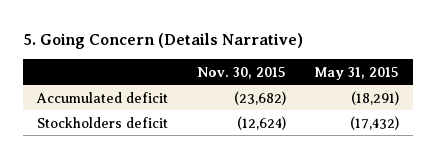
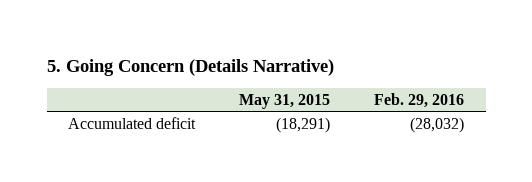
- | Nov. 30, 2015 | May 31, 2015
+ | May 31, 2015 | Feb. 29, 2016
- Stockholders deficit | (12,624) | (17,432)

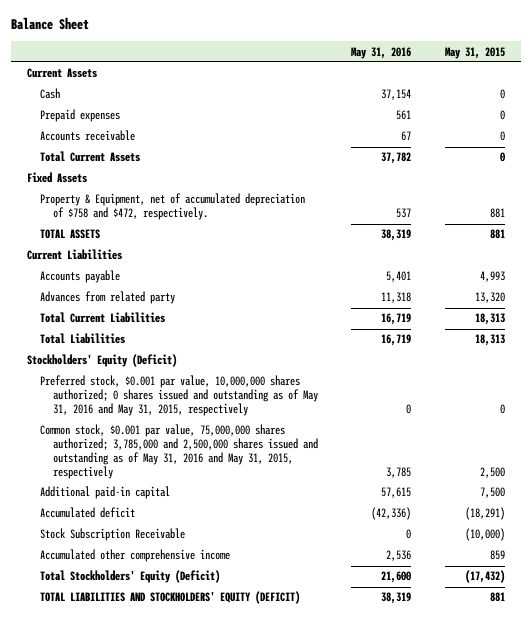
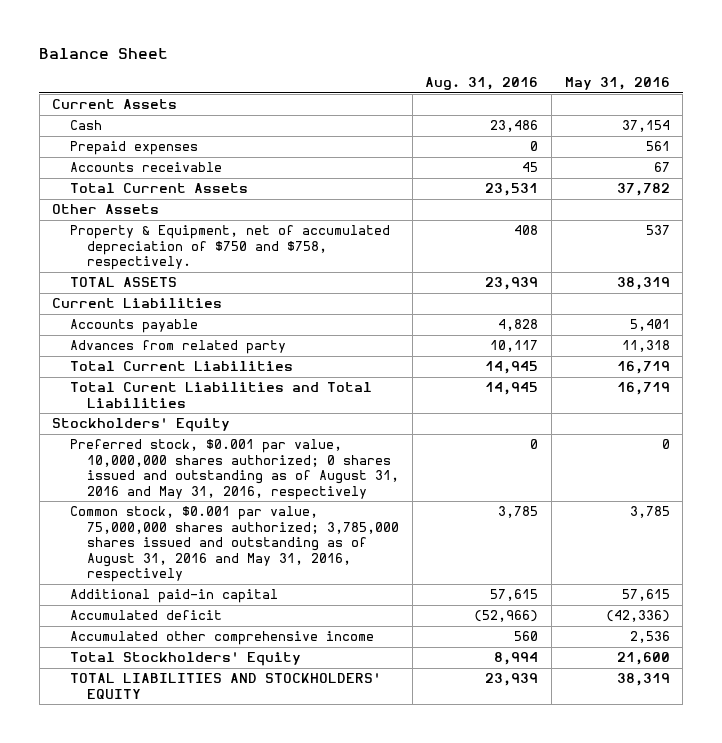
- | May 31, 2016 | May 31, 2015
+ | Aug. 31, 2016 | May 31, 2016
- Fixed Assets
- Property & Equipment, net of accumulated depreciation of $758 and $472, respectively. | 537 | 881
+ Other Assets
+ Property & Equipment, net of accumulated depreciation of $750 and $758, respectively. | 408 | 537
- Total Liabilities | 16,719 | 18,313
- Stockholders' Equity (Deficit)
- Preferred stock, $0.001 par value, 10,000,000 shares authorized; 0 shares issued and outstanding as of May 31, 2016 and May 31, 2015, respectively | 0 | 0
- Common stock, $0.001 par value, 75,000,000 shares authorized; 3,785,000 and 2,500,000 shares issued and outstanding as of May 31, 2016 and May 31, 2015, respectively | 3,785 | 2,500
+ Total Curent Liabilities and Total Liabilities | 14,945 | 16,719
+ Stockholders' Equity
+ Preferred stock, $0.001 par value, 10,000,000 shares authorized; 0 shares issued and outstanding as of August 31, 2016 and May 31, 2016, respectively | 0 | 0
+ Common stock, $0.001 par value, 75,000,000 shares authorized; 3,785,000 shares issued and outstanding as of August 31, 2016 and May 31, 2016, respectively | 3,785 | 3,785
- Stock Subscription Receivable | 0 | (10,000)
- Total Stockholders' Equity (Deficit) | 21,600 | (17,432)
- TOTAL LIABILITIES AND STOCKHOLDERS' EQUITY (DEFICIT) | 38,319 | 881
+ Total Stockholders' Equity | 8,994 | 21,600
+ TOTAL LIABILITIES AND STOCKHOLDERS' EQUITY | 23,939 | 38,319

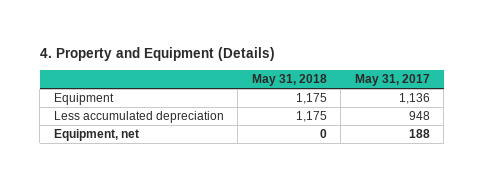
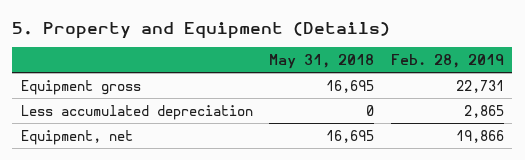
- 4. Property and Equipment (Details)
+ 5. Property and Equipment (Details)
- | May 31, 2018 | May 31, 2017
+ | May 31, 2018 | Feb. 28, 2019
- Equipment | 1,175 | 1,136
- Less accumulated depreciation | 1,175 | 948
- Equipment, net | 0 | 188
+ Equipment gross | 16,695 | 22,731
+ Less accumulated depreciation | 0 | 2,865
+ Equipment, net | 16,695 | 19,866

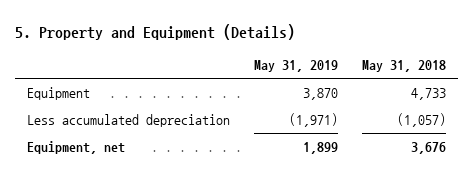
- | May 31, 2018 | Feb. 28, 2019
+ | May 31, 2019 | May 31, 2018
- Equipment gross | 16,695 | 22,731
- Less accumulated depreciation | 0 | 2,865
- Equipment, net | 16,695 | 19,866
+ Equipment | 3,870 | 4,733
+ Less accumulated depreciation | (1,971) | (1,057)
+ Equipment, net | 1,899 | 3,676

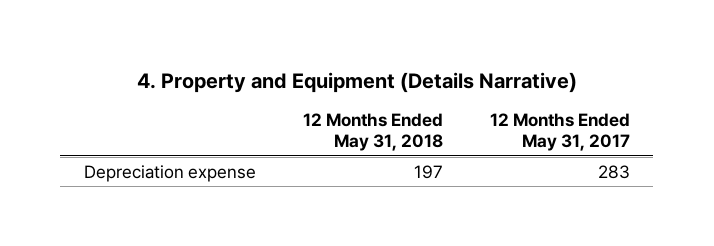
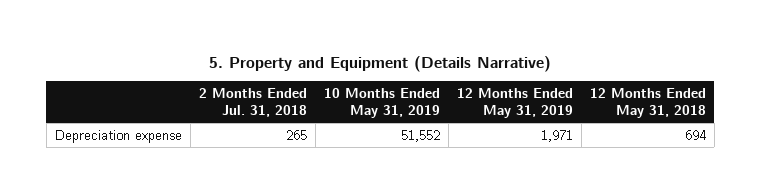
- 4. Property and Equipment (Details Narrative)
+ 5. Property and Equipment (Details Narrative)
- | 12 Months Ended May 31, 2018 | 12 Months Ended May 31, 2017
+ | 2 Months Ended Jul. 31, 2018 | 10 Months Ended May 31, 2019 | 12 Months Ended May 31, 2019 | 12 Months Ended May 31, 2018
- Depreciation expense | 197 | 283
+ Depreciation expense | 265 | 51,552 | 1,971 | 694

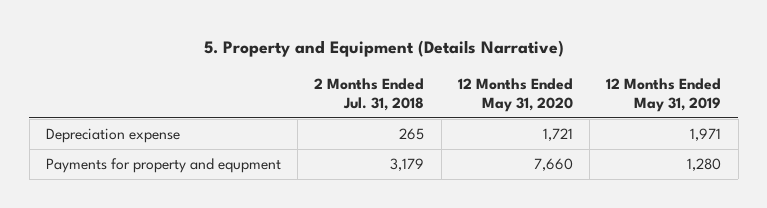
- | 2 Months Ended Jul. 31, 2018 | 10 Months Ended May 31, 2019 | 12 Months Ended May 31, 2019 | 12 Months Ended May 31, 2018
+ | 2 Months Ended Jul. 31, 2018 | 12 Months Ended May 31, 2020 | 12 Months Ended May 31, 2019
+ Payments for property and equpment | 3,179 | 7,660 | 1,280

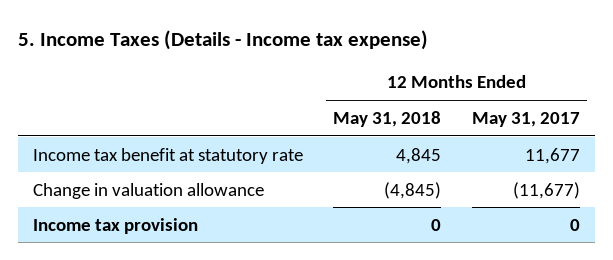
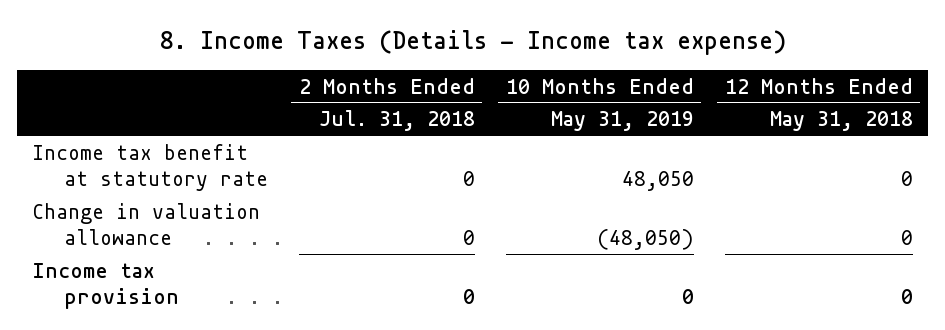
- 5. Income Taxes (Details - Income tax expense)
+ 8. Income Taxes (Details - Income tax expense)
- | 12 Months Ended May 31, 2018 | 12 Months Ended May 31, 2017
+ | 2 Months Ended Jul. 31, 2018 | 10 Months Ended May 31, 2019 | 12 Months Ended May 31, 2018
- Income tax benefit at statutory rate | 4,845 | 11,677
- Change in valuation allowance | (4,845) | (11,677)
+ Income tax benefit at statutory rate | 0 | 48,050 | 0
+ Change in valuation allowance | 0 | (48,050) | 0

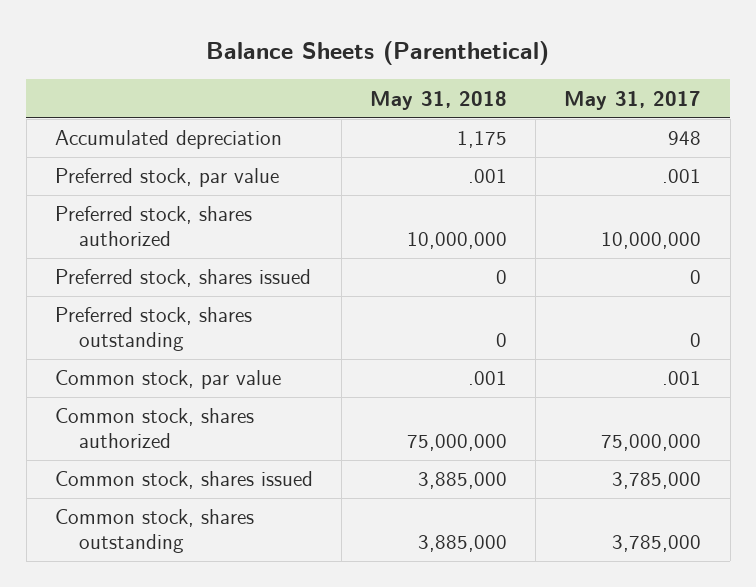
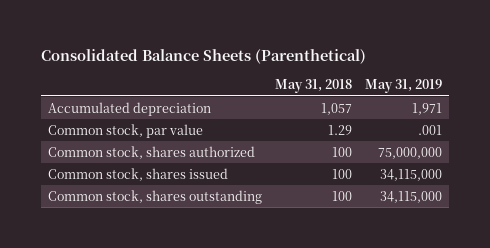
- Balance Sheets (Parenthetical)
+ Consolidated Balance Sheets (Parenthetical)
- | May 31, 2018 | May 31, 2017
+ | May 31, 2018 | May 31, 2019
- Accumulated depreciation | 1,175 | 948
- Preferred stock, par value | .001 | .001
- Preferred stock, shares authorized | 10,000,000 | 10,000,000
- Preferred stock, shares issued | 0 | 0
- Preferred stock, shares outstanding | 0 | 0
- Common stock, par value | .001 | .001
- Common stock, shares authorized | 75,000,000 | 75,000,000
- Common stock, shares issued | 3,885,000 | 3,785,000
- Common stock, shares outstanding | 3,885,000 | 3,785,000
+ Accumulated depreciation | 1,057 | 1,971
+ Common stock, par value | 1.29 | .001
+ Common stock, shares authorized | 100 | 75,000,000
+ Common stock, shares issued | 100 | 34,115,000
+ Common stock, shares outstanding | 100 | 34,115,000

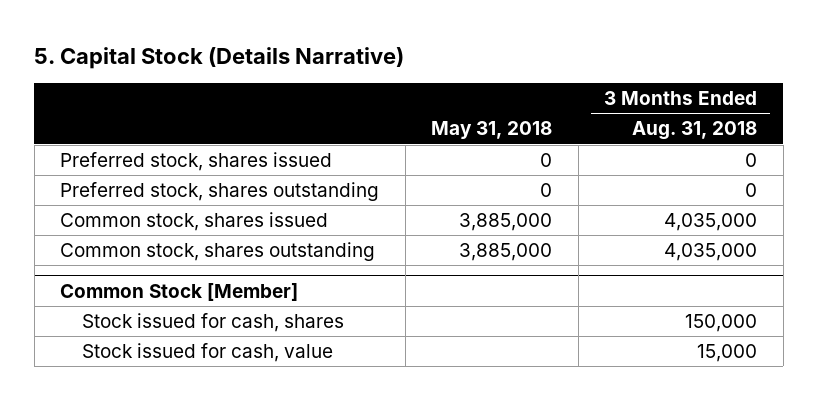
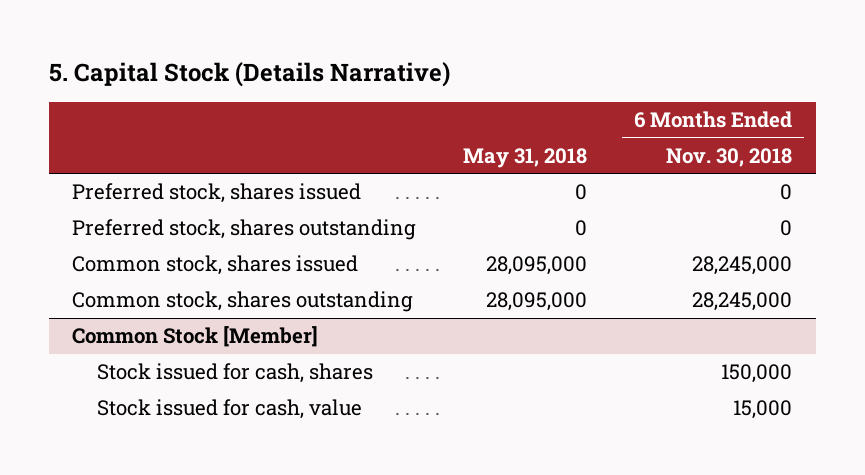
- | May 31, 2018 | 3 Months Ended Aug. 31, 2018
+ | May 31, 2018 | 6 Months Ended Nov. 30, 2018
- Common stock, shares issued | 3,885,000 | 4,035,000
- Common stock, shares outstanding | 3,885,000 | 4,035,000
+ Common stock, shares issued | 28,095,000 | 28,245,000
+ Common stock, shares outstanding | 28,095,000 | 28,245,000

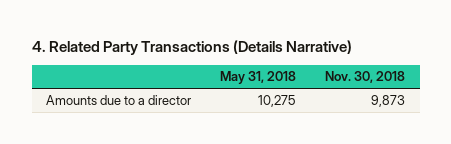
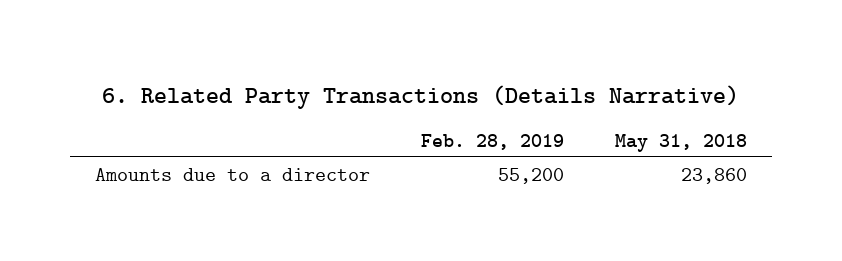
- 4. Related Party Transactions (Details Narrative)
+ 6. Related Party Transactions (Details Narrative)
- | May 31, 2018 | Nov. 30, 2018
+ | Feb. 28, 2019 | May 31, 2018
- Amounts due to a director | 10,275 | 9,873
+ Amounts due to a director | 55,200 | 23,860

